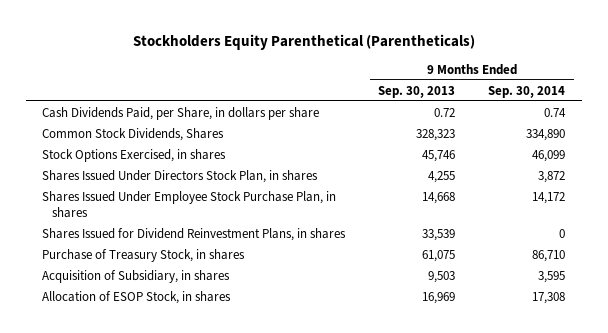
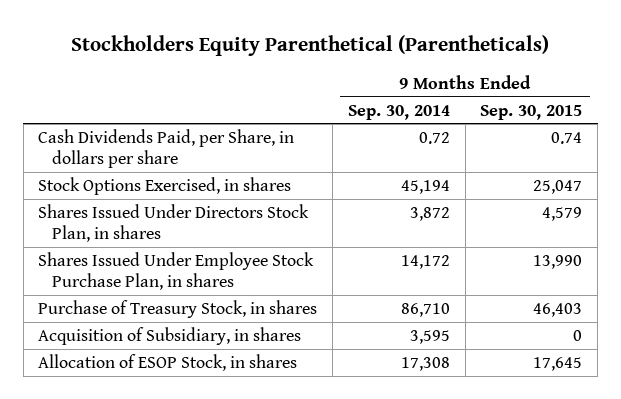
- | 9 Months Ended Sep. 30, 2013 | 9 Months Ended Sep. 30, 2014
+ | 9 Months Ended Sep. 30, 2014 | 9 Months Ended Sep. 30, 2015
- Cash Dividends Paid, per Share, in dollars per share | 0.72 | 0.74
- Common Stock Dividends, Shares | 328,323 | 334,890
- Stock Options Exercised, in shares | 45,746 | 46,099
+ Cash Dividends Paid, per Share, in dollars per share | 0.72 | 0.74
+ Stock Options Exercised, in shares | 45,194 | 25,047
- Shares Issued for Dividend Reinvestment Plans, in shares | 33,539 | 0

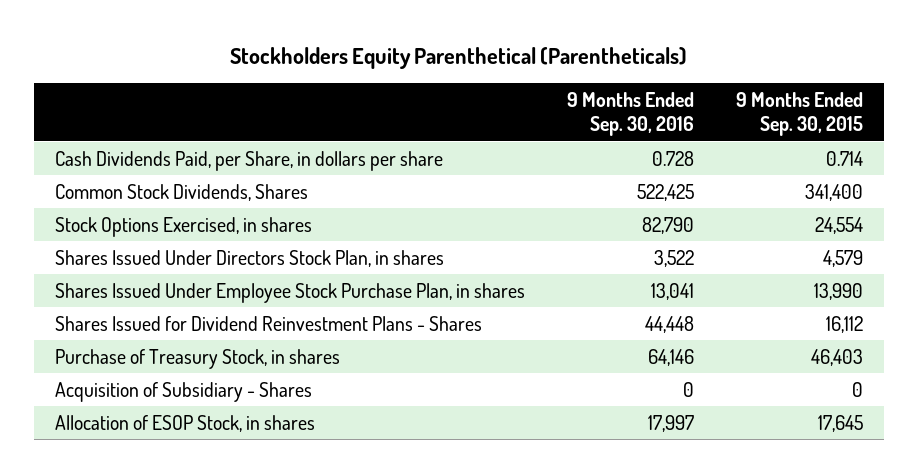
- | 9 Months Ended Sep. 30, 2014 | 9 Months Ended Sep. 30, 2015
+ | 9 Months Ended Sep. 30, 2016 | 9 Months Ended Sep. 30, 2015
- Cash Dividends Paid, per Share, in dollars per share | 0.72 | 0.74
- Stock Options Exercised, in shares | 45,194 | 25,047
+ Cash Dividends Paid, per Share, in dollars per share | 0.728 | 0.714
+ Common Stock Dividends, Shares | 522,425 | 341,400
+ Stock Options Exercised, in shares | 82,790 | 24,554
+ Shares Issued for Dividend Reinvestment Plans - Shares | 44,448 | 16,112
- Acquisition of Subsidiary, in shares | 3,595 | 0
+ Acquisition of Subsidiary - Shares | 0 | 0

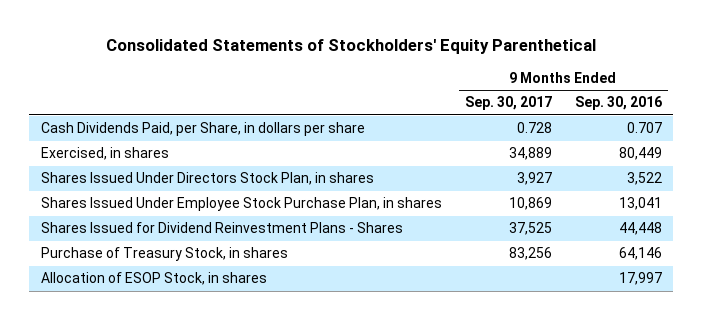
- Stockholders Equity Parenthetical (Parentheticals)
+ Consolidated Statements of Stockholders' Equity Parenthetical
- | 9 Months Ended Sep. 30, 2016 | 9 Months Ended Sep. 30, 2015
+ | 9 Months Ended Sep. 30, 2017 | 9 Months Ended Sep. 30, 2016
- Cash Dividends Paid, per Share, in dollars per share | 0.728 | 0.714
- Common Stock Dividends, Shares | 522,425 | 341,400
- Stock Options Exercised, in shares | 82,790 | 24,554
+ Cash Dividends Paid, per Share, in dollars per share | 0.728 | 0.707
+ Exercised, in shares | 34,889 | 80,449
- Acquisition of Subsidiary - Shares | 0 | 0

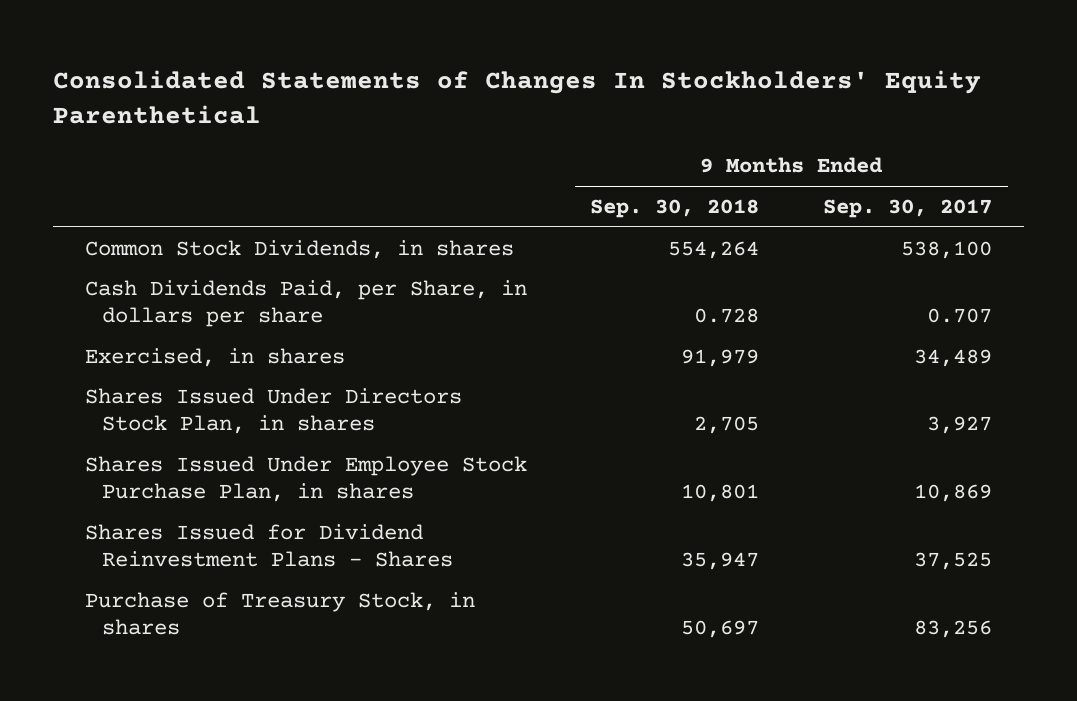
- Consolidated Statements of Stockholders' Equity Parenthetical
+ Consolidated Statements of Changes In Stockholders' Equity Parenthetical
- | 9 Months Ended Sep. 30, 2017 | 9 Months Ended Sep. 30, 2016
+ | 9 Months Ended Sep. 30, 2018 | 9 Months Ended Sep. 30, 2017
- Cash Dividends Paid, per Share, in dollars per share | 0.728 | 0.707
- Exercised, in shares | 34,889 | 80,449
+ Common Stock Dividends, in shares | 554,264 | 538,100
+ Cash Dividends Paid, per Share, in dollars per share | 0.728 | 0.707
+ Exercised, in shares | 91,979 | 34,489
- Allocation of ESOP Stock, in shares | | 17,997

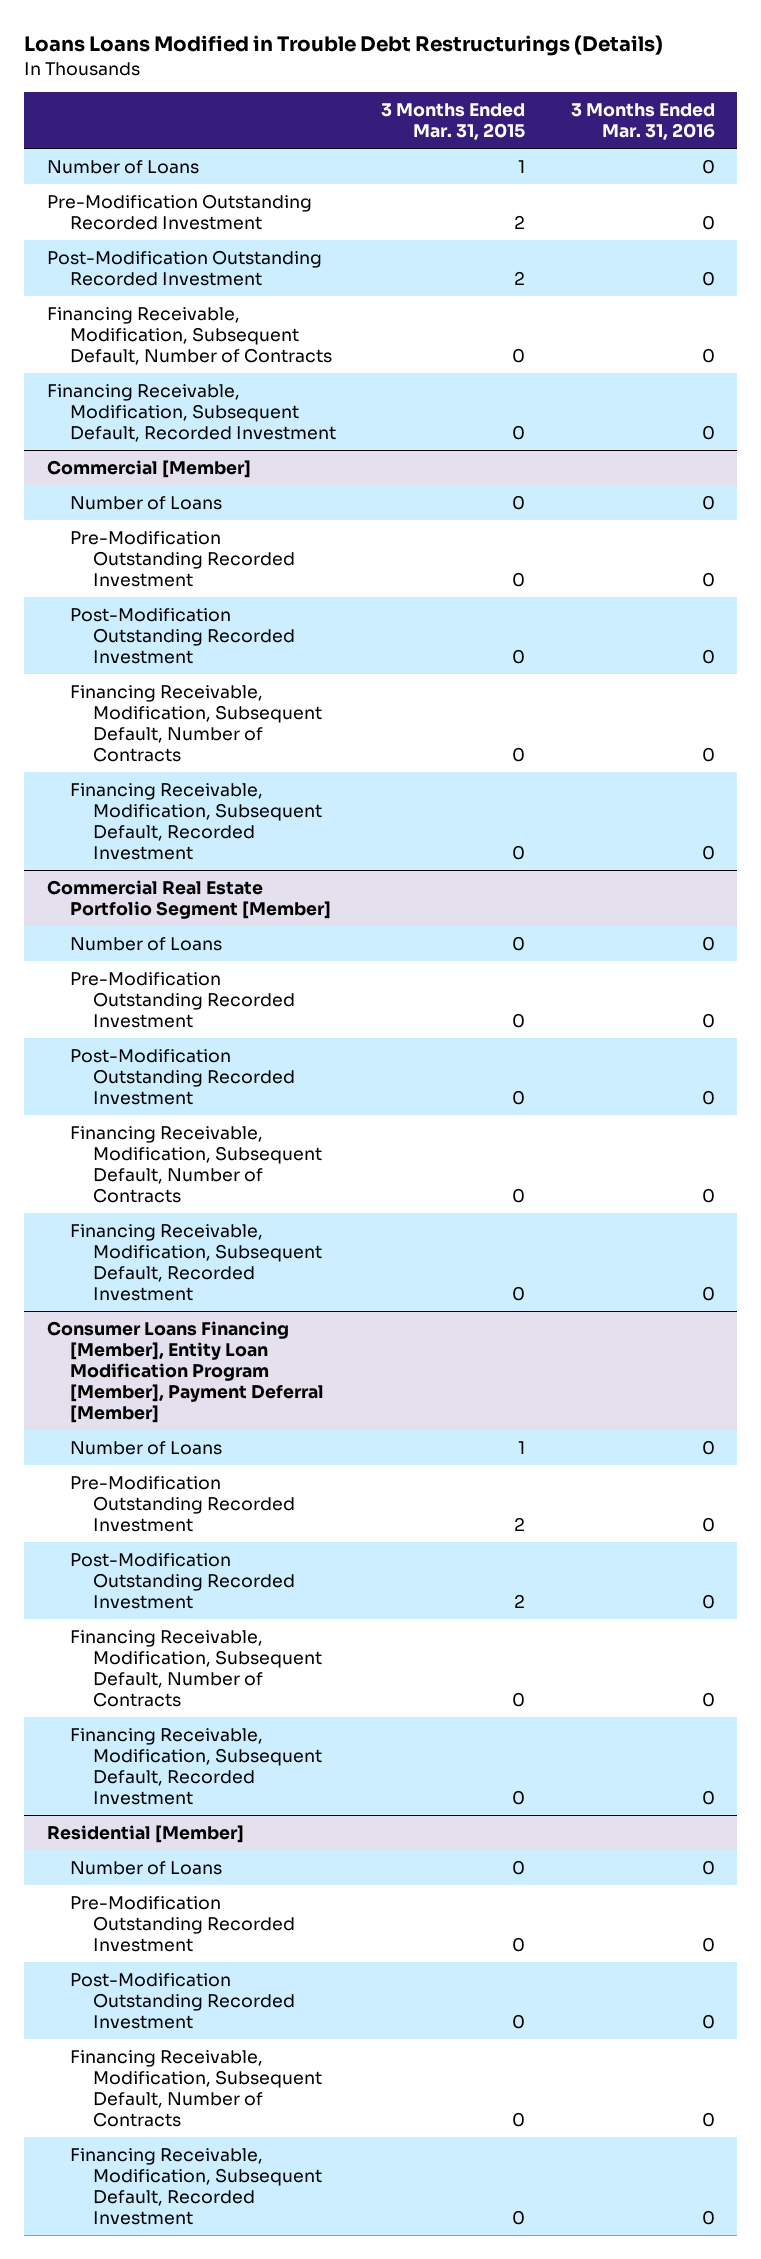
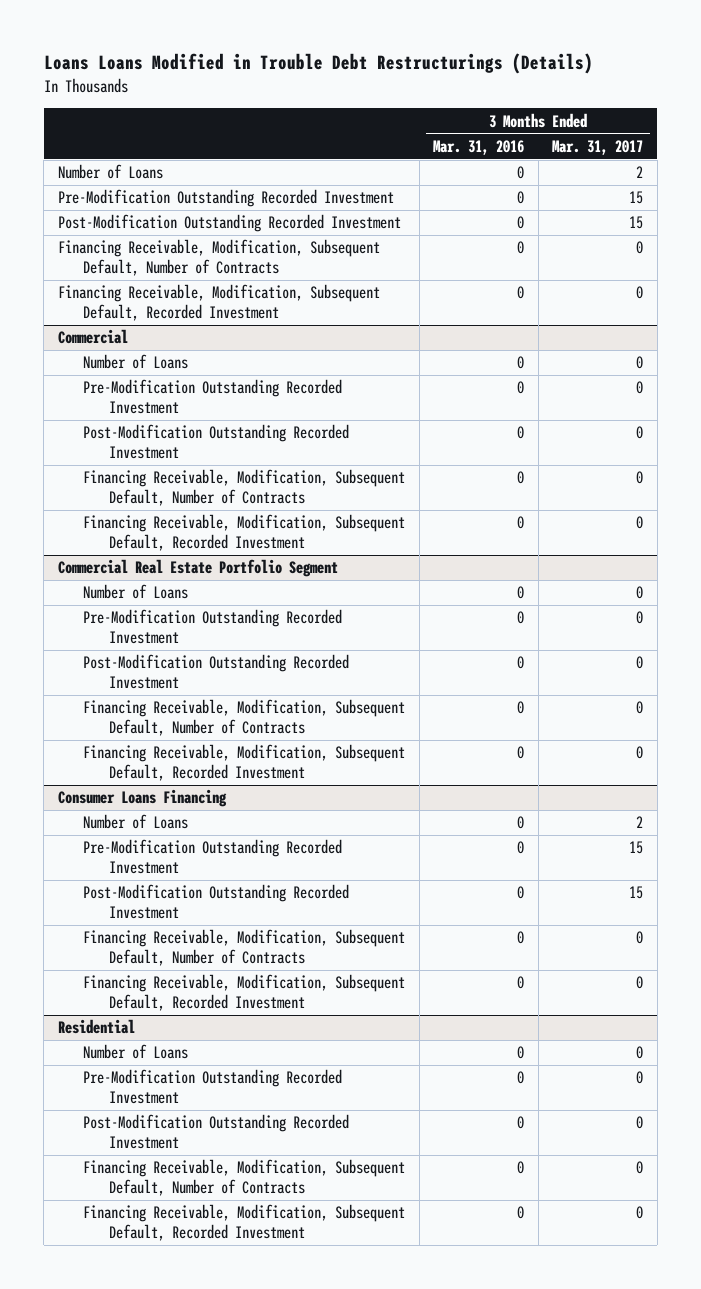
- | 3 Months Ended Mar. 31, 2015 | 3 Months Ended Mar. 31, 2016
+ | 3 Months Ended Mar. 31, 2016 | 3 Months Ended Mar. 31, 2017
- Commercial [Member]
+ Commercial
- Commercial Real Estate Portfolio Segment [Member]
+ Commercial Real Estate Portfolio Segment
- Consumer Loans Financing [Member], Entity Loan Modification Program [Member], Payment Deferral [Member]
+ Consumer Loans Financing
- Residential [Member]
+ Residential

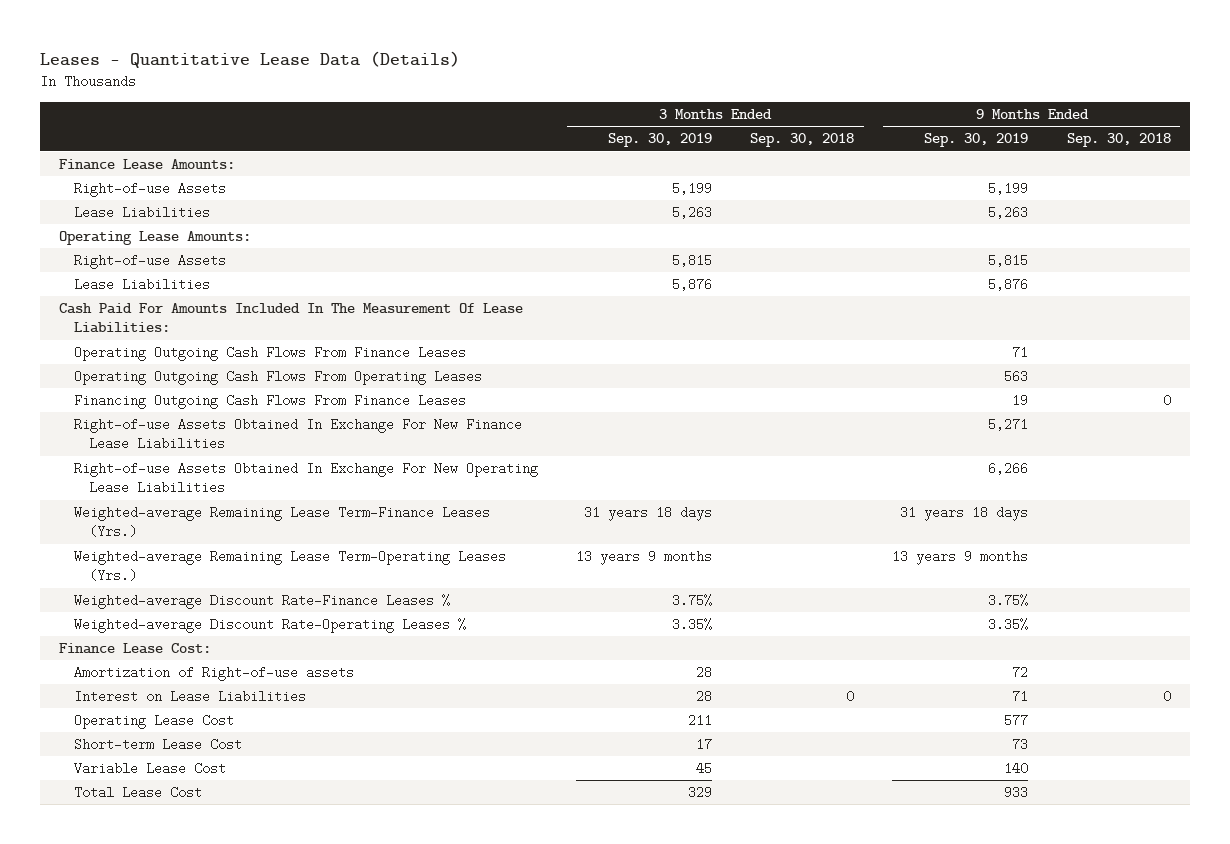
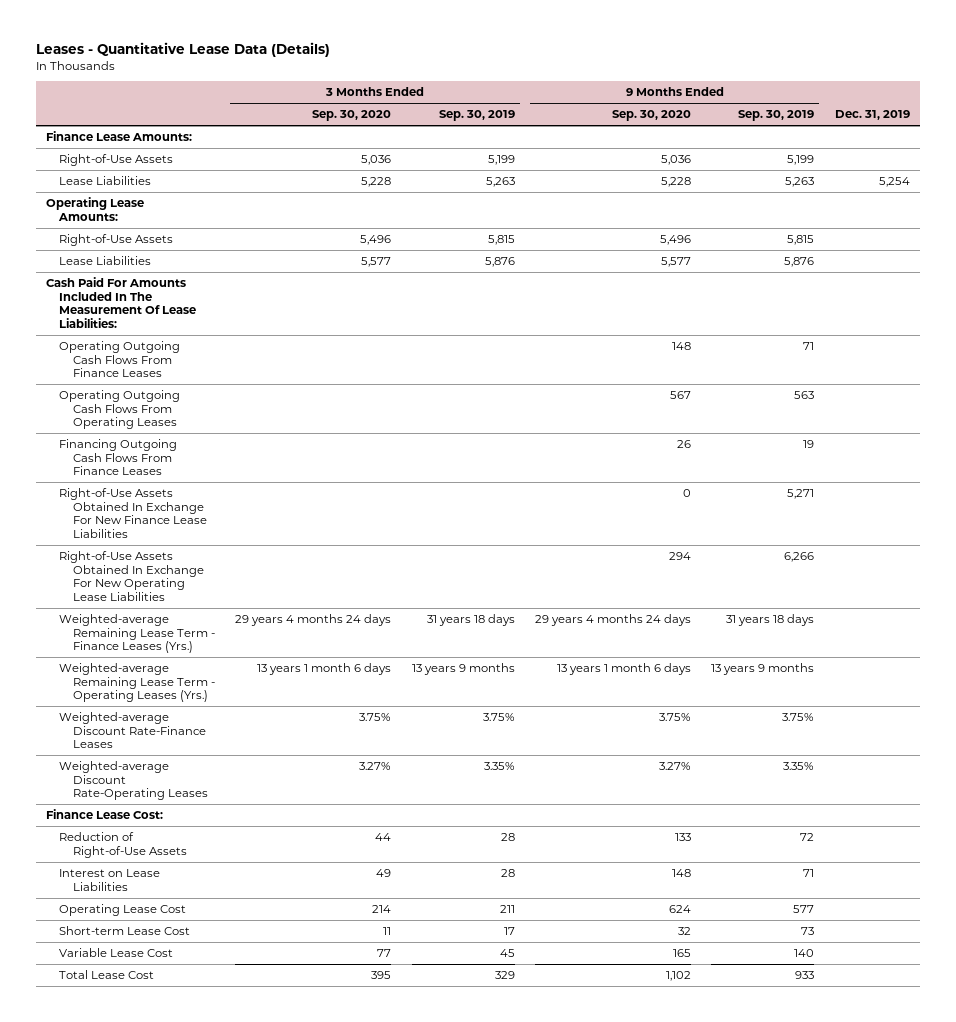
- | 3 Months Ended Sep. 30, 2019 | 3 Months Ended Sep. 30, 2018 | 9 Months Ended Sep. 30, 2019 | 9 Months Ended Sep. 30, 2018
+ | 3 Months Ended Sep. 30, 2020 | 3 Months Ended Sep. 30, 2019 | 9 Months Ended Sep. 30, 2020 | 9 Months Ended Sep. 30, 2019 | Dec. 31, 2019
- Right-of-use Assets | 5,199 | | 5,199 |
+ Right-of-Use Assets | 5,036 | 5,199 | 5,036 | 5,199 |
- Right-of-use Assets | 5,815 | | 5,815 |
+ Right-of-Use Assets | 5,496 | 5,815 | 5,496 | 5,815 |
- Right-of-use Assets Obtained In Exchange For New Finance Lease Liabilities | | | 5,271 |
- Right-of-use Assets Obtained In Exchange For New Operating Lease Liabilities | | | 6,266 |
- Weighted-average Remaining Lease Term-Finance Leases (Yrs.) | 31 years 18 days | | 31 years 18 days |
- Weighted-average Remaining Lease Term-Operating Leases (Yrs.) | 13 years 9 months | | 13 years 9 months |
- Weighted-average Discount Rate-Finance Leases % | 3.75% | | 3.75% |
- Weighted-average Discount Rate-Operating Leases % | 3.35% | | 3.35% |
+ Right-of-Use Assets Obtained In Exchange For New Finance Lease Liabilities | | | 0 | 5,271 |
+ Right-of-Use Assets Obtained In Exchange For New Operating Lease Liabilities | | | 294 | 6,266 |
+ Weighted-average Remaining Lease Term - Finance Leases (Yrs.) | 29 years 4 months 24 days | 31 years 18 days | 29 years 4 months 24 days | 31 years 18 days |
+ Weighted-average Remaining Lease Term - Operating Leases (Yrs.) | 13 years 1 month 6 days | 13 years 9 months | 13 years 1 month 6 days | 13 years 9 months |
+ Weighted-average Discount Rate-Finance Leases | 3.75% | 3.75% | 3.75% | 3.75% |
+ Weighted-average Discount Rate-Operating Leases | 3.27% | 3.35% | 3.27% | 3.35% |
- Amortization of Right-of-use assets | 28 | | 72 |
+ Reduction of Right-of-Use Assets | 44 | 28 | 133 | 72 |

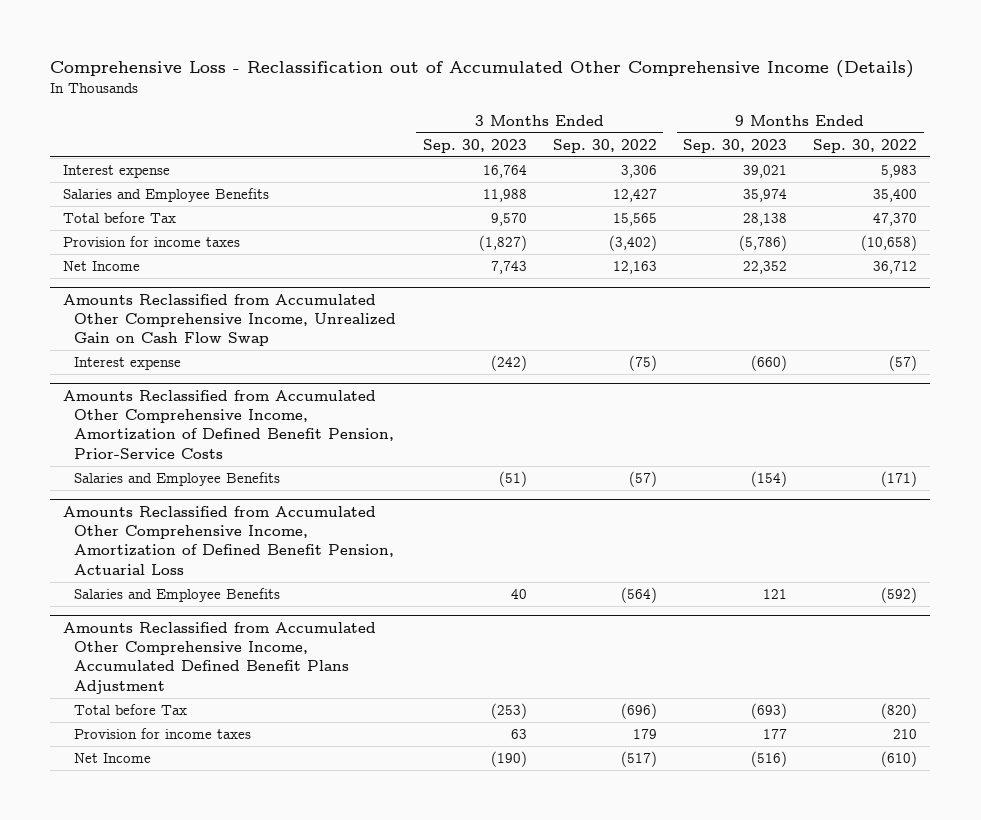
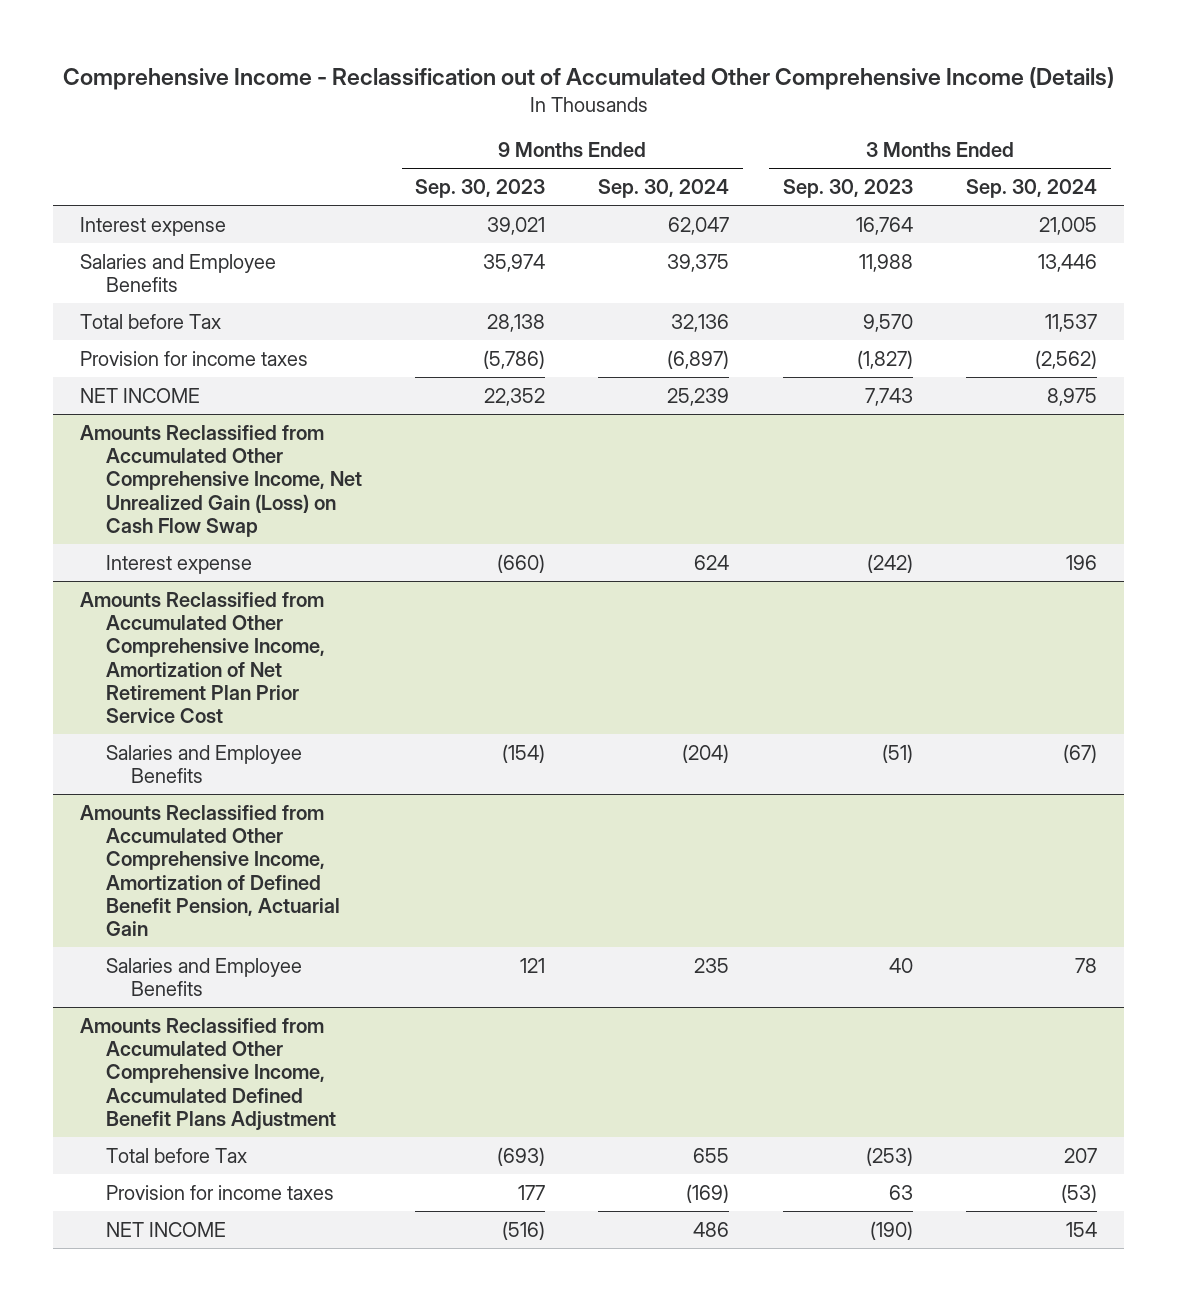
- Comprehensive Loss - Reclassification out of Accumulated Other Comprehensive Income (Details)
+ Comprehensive Income - Reclassification out of Accumulated Other Comprehensive Income (Details)
- | 3 Months Ended Sep. 30, 2023 | 3 Months Ended Sep. 30, 2022 | 9 Months Ended Sep. 30, 2023 | 9 Months Ended Sep. 30, 2022
+ | 9 Months Ended Sep. 30, 2023 | 9 Months Ended Sep. 30, 2024 | 3 Months Ended Sep. 30, 2023 | 3 Months Ended Sep. 30, 2024
- Net Income | 7,743 | 12,163 | 22,352 | 36,712
- Amounts Reclassified from Accumulated Other Comprehensive Income, Unrealized Gain on Cash Flow Swap
+ NET INCOME | 22,352 | 25,239 | 7,743 | 8,975
+ Amounts Reclassified from Accumulated Other Comprehensive Income, Net Unrealized Gain (Loss) on Cash Flow Swap
- Amounts Reclassified from Accumulated Other Comprehensive Income, Amortization of Defined Benefit Pension, Prior-Service Costs
+ Amounts Reclassified from Accumulated Other Comprehensive Income, Amortization of Net Retirement Plan Prior Service Cost
- Amounts Reclassified from Accumulated Other Comprehensive Income, Amortization of Defined Benefit Pension, Actuarial Loss
+ Amounts Reclassified from Accumulated Other Comprehensive Income, Amortization of Defined Benefit Pension, Actuarial Gain
@ Amounts Reclassified from Accumulated Other Comprehensive Income, Accumulated Defined Benefit Plans Adjustment
- Net Income | (190) | (517) | (516) | (610)
+ NET INCOME | (516) | 486 | (190) | 154

